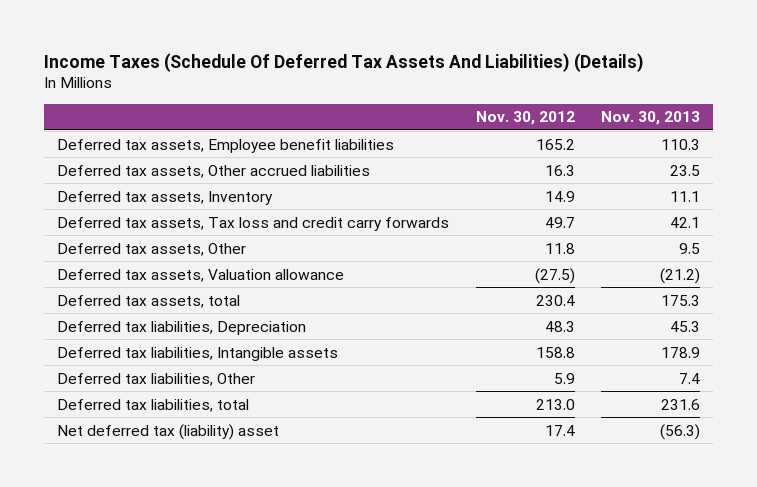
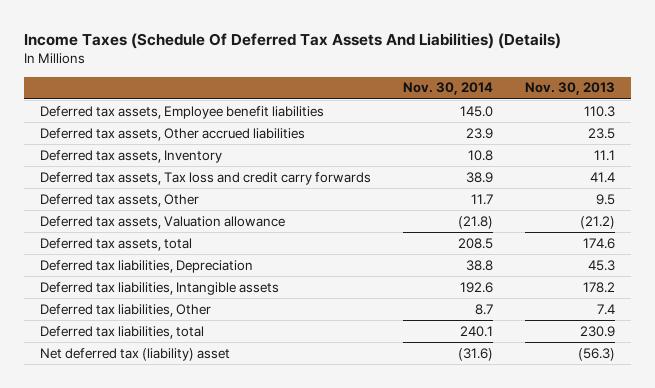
- | Nov. 30, 2012 | Nov. 30, 2013
+ | Nov. 30, 2014 | Nov. 30, 2013
- Deferred tax assets, Tax loss and credit carry forwards | 49.7 | 42.1
+ Deferred tax assets, Tax loss and credit carry forwards | 38.9 | 41.4
- Deferred tax assets, total | 230.4 | 175.3
+ Deferred tax assets, total | 208.5 | 174.6
- Deferred tax liabilities, Intangible assets | 158.8 | 178.9
+ Deferred tax liabilities, Intangible assets | 192.6 | 178.2
- Deferred tax liabilities, total | 213.0 | 231.6
+ Deferred tax liabilities, total | 240.1 | 230.9

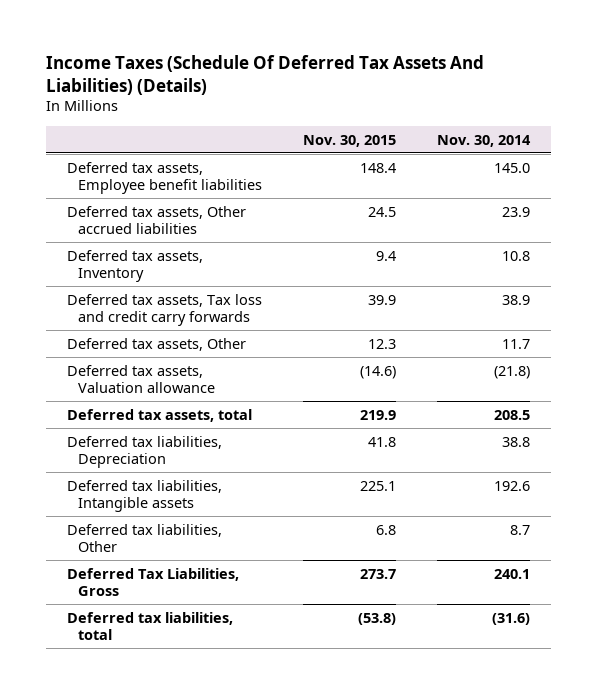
- | Nov. 30, 2014 | Nov. 30, 2013
+ | Nov. 30, 2015 | Nov. 30, 2014
- Deferred tax liabilities, total | 240.1 | 230.9
- Net deferred tax (liability) asset | (31.6) | (56.3)
+ Deferred Tax Liabilities, Gross | 273.7 | 240.1
+ Deferred tax liabilities, total | (53.8) | (31.6)

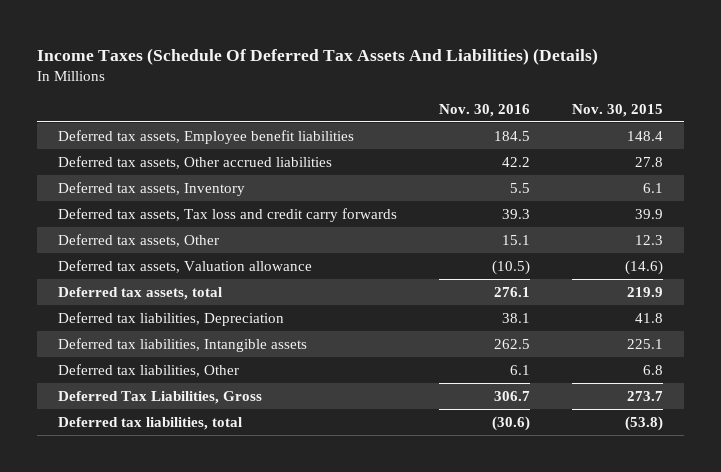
- | Nov. 30, 2015 | Nov. 30, 2014
+ | Nov. 30, 2016 | Nov. 30, 2015
- Deferred tax assets, Other accrued liabilities | 24.5 | 23.9
- Deferred tax assets, Inventory | 9.4 | 10.8
+ Deferred tax assets, Other accrued liabilities | 42.2 | 27.8
+ Deferred tax assets, Inventory | 5.5 | 6.1

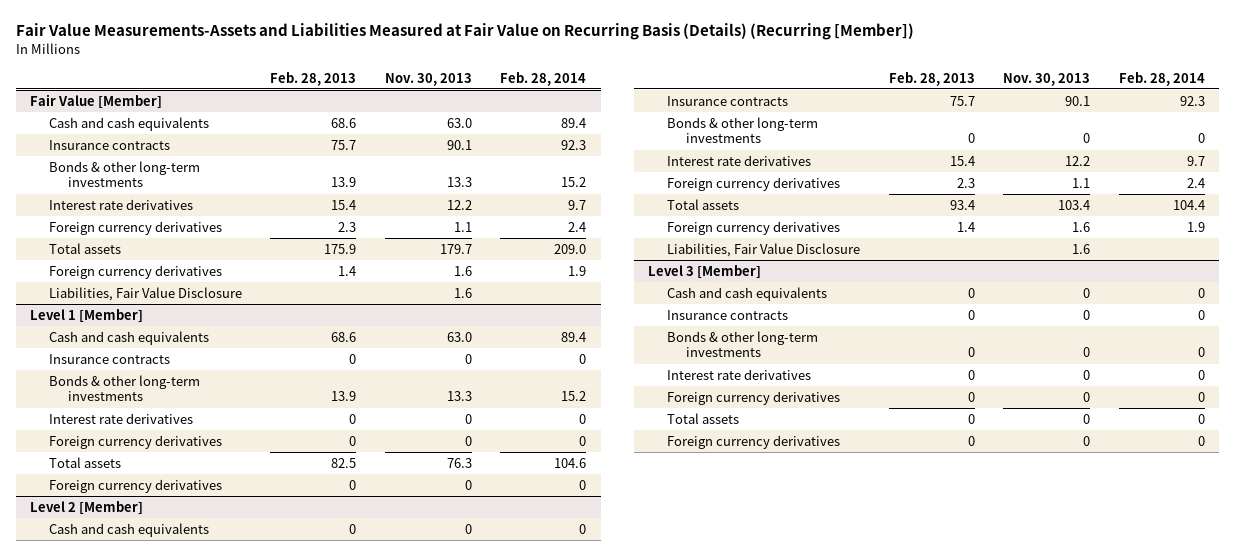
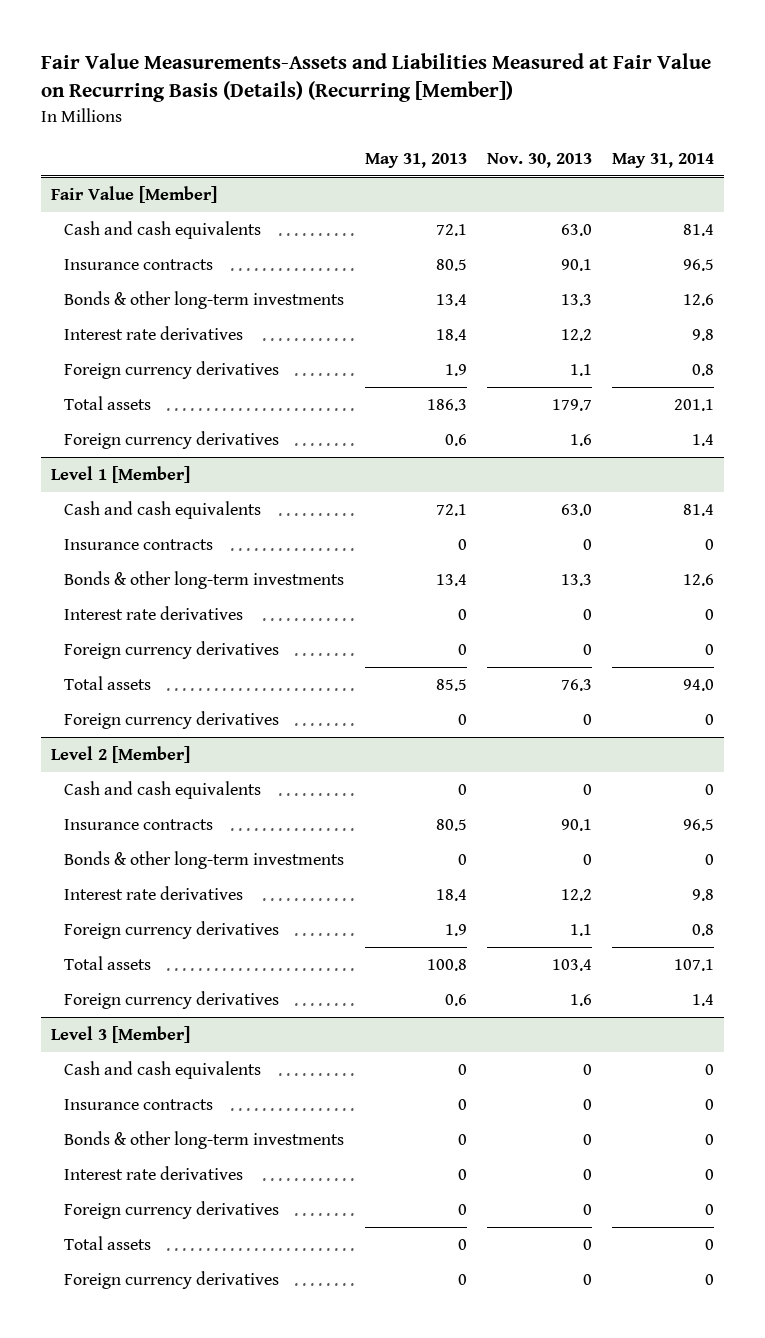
- | Feb. 28, 2013 | Nov. 30, 2013 | Feb. 28, 2014
+ | May 31, 2013 | Nov. 30, 2013 | May 31, 2014
@ Fair Value [Member]
- Liabilities, Fair Value Disclosure | | 1.6 |
@ Level 2 [Member]
- Liabilities, Fair Value Disclosure | | 1.6 |

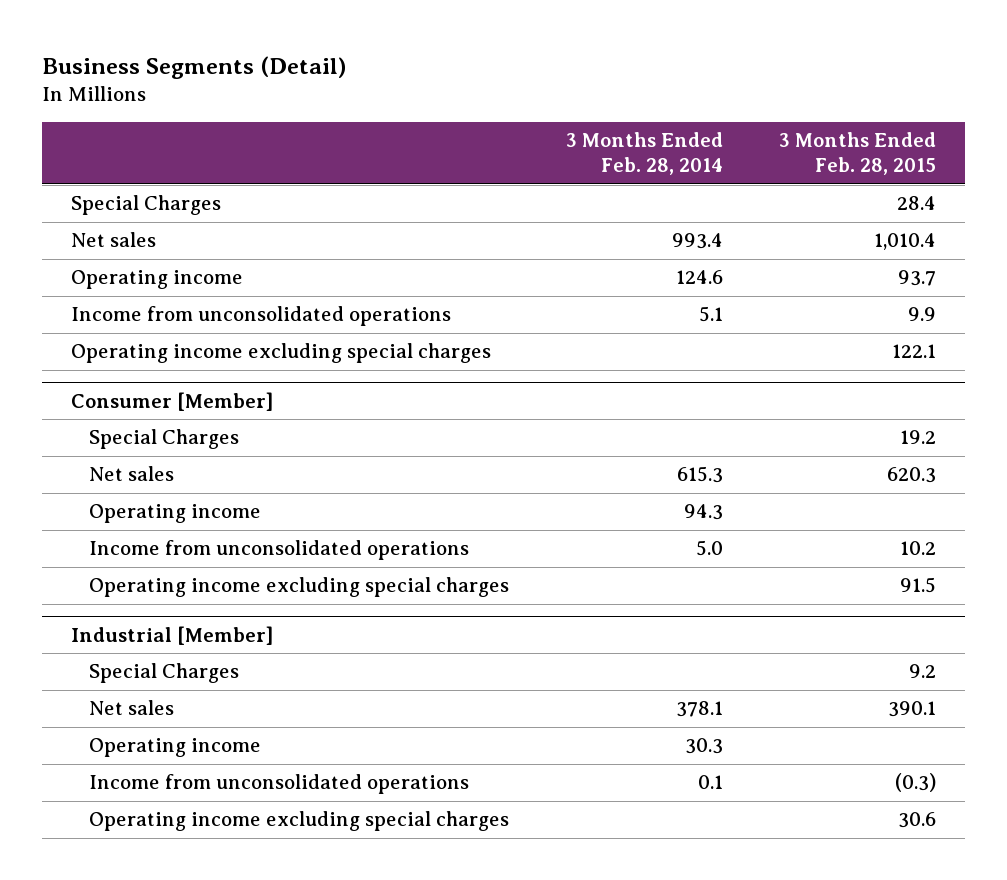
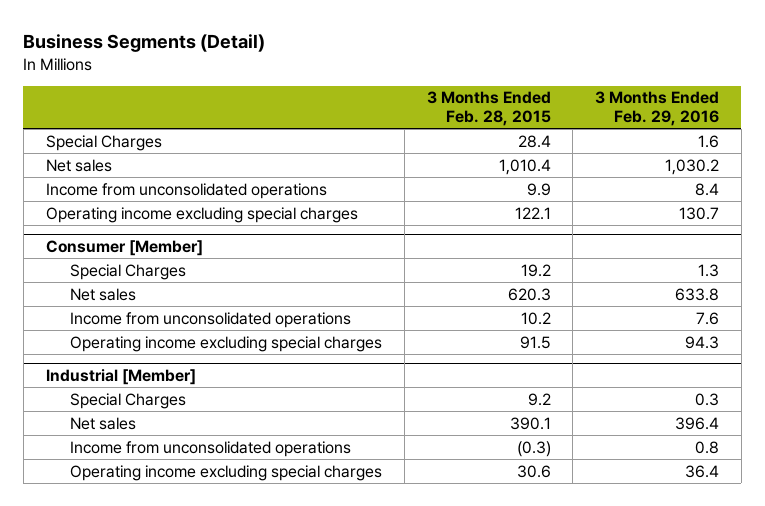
- | 3 Months Ended Feb. 28, 2014 | 3 Months Ended Feb. 28, 2015
+ | 3 Months Ended Feb. 28, 2015 | 3 Months Ended Feb. 29, 2016
- Operating income | 124.6 | 93.7
@ Consumer [Member]
- Operating income | 94.3 |
@ Industrial [Member]
- Operating income | 30.3 |

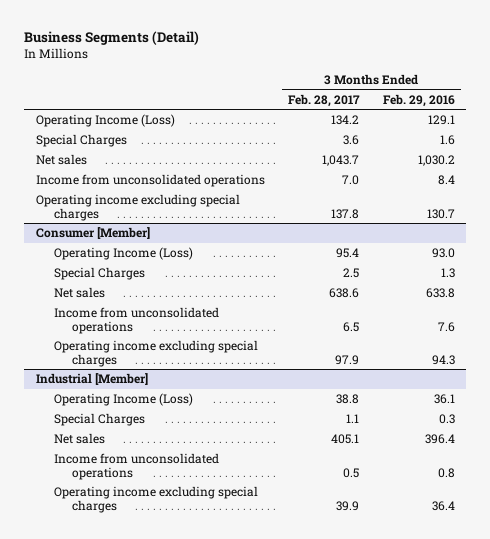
- | 3 Months Ended Feb. 28, 2015 | 3 Months Ended Feb. 29, 2016
+ | 3 Months Ended Feb. 28, 2017 | 3 Months Ended Feb. 29, 2016
+ Operating Income (Loss) | 134.2 | 129.1
@ Consumer [Member]
+ Operating Income (Loss) | 95.4 | 93.0
@ Industrial [Member]
+ Operating Income (Loss) | 38.8 | 36.1

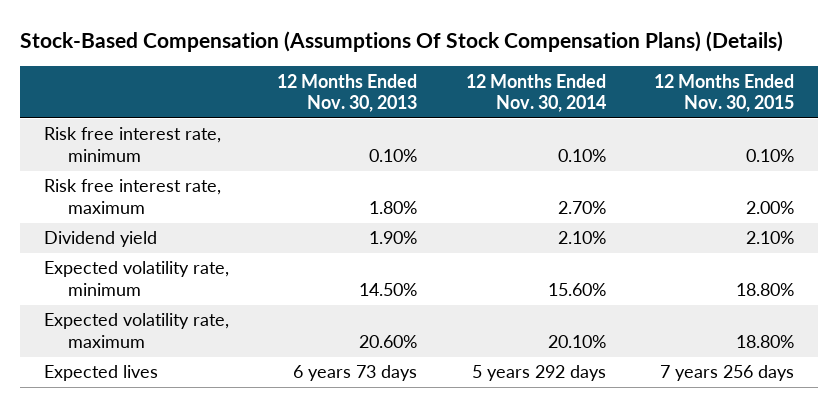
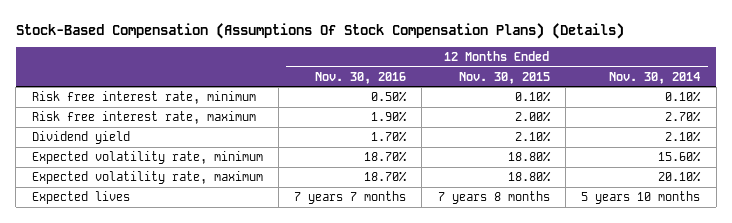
- | 12 Months Ended Nov. 30, 2013 | 12 Months Ended Nov. 30, 2014 | 12 Months Ended Nov. 30, 2015
+ | 12 Months Ended Nov. 30, 2016 | 12 Months Ended Nov. 30, 2015 | 12 Months Ended Nov. 30, 2014
- Expected lives | 6 years 73 days | 5 years 292 days | 7 years 256 days
+ Expected lives | 7 years 7 months | 7 years 8 months | 5 years 10 months

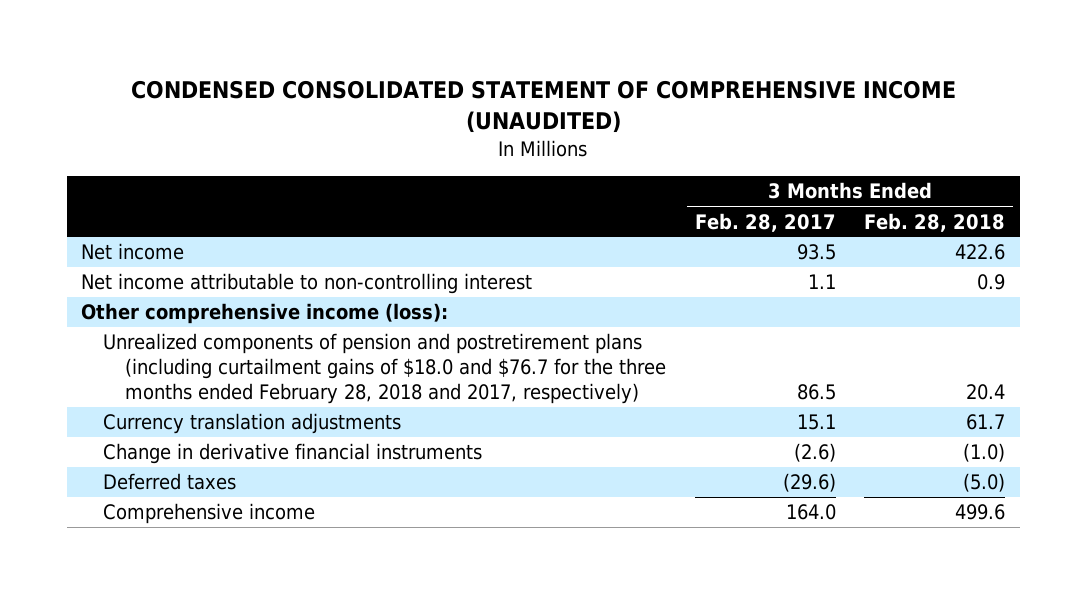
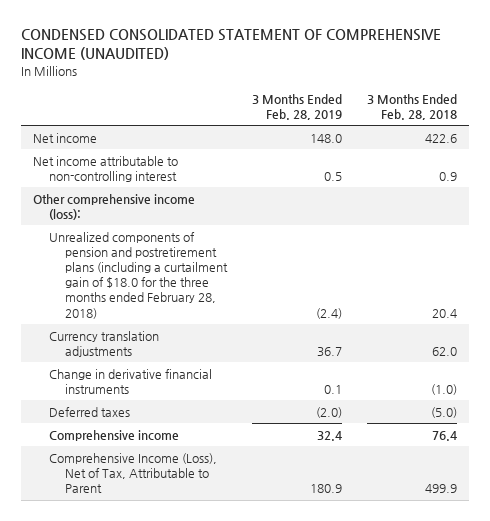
- | 3 Months Ended Feb. 28, 2017 | 3 Months Ended Feb. 28, 2018
+ | 3 Months Ended Feb. 28, 2019 | 3 Months Ended Feb. 28, 2018
- Unrealized components of pension and postretirement plans (including curtailment gains of $18.0 and $76.7 for the three months ended February 28, 2018 and 2017, respectively) | 86.5 | 20.4
- Currency translation adjustments | 15.1 | 61.7
+ Unrealized components of pension and postretirement plans (including a curtailment gain of $18.0 for the three months ended February 28, 2018) | (2.4) | 20.4
+ Currency translation adjustments | 36.7 | 62.0
- Comprehensive income | 164.0 | 499.6
+ Comprehensive income | 32.4 | 76.4
+ Comprehensive Income (Loss), Net of Tax, Attributable to Parent | 180.9 | 499.9

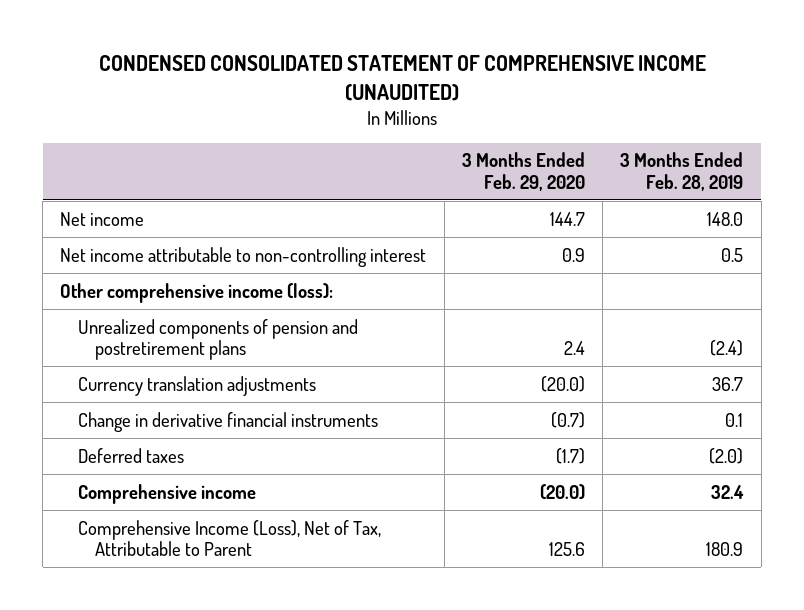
- | 3 Months Ended Feb. 28, 2019 | 3 Months Ended Feb. 28, 2018
+ | 3 Months Ended Feb. 29, 2020 | 3 Months Ended Feb. 28, 2019
- Unrealized components of pension and postretirement plans (including a curtailment gain of $18.0 for the three months ended February 28, 2018) | (2.4) | 20.4
+ Unrealized components of pension and postretirement plans | 2.4 | (2.4)

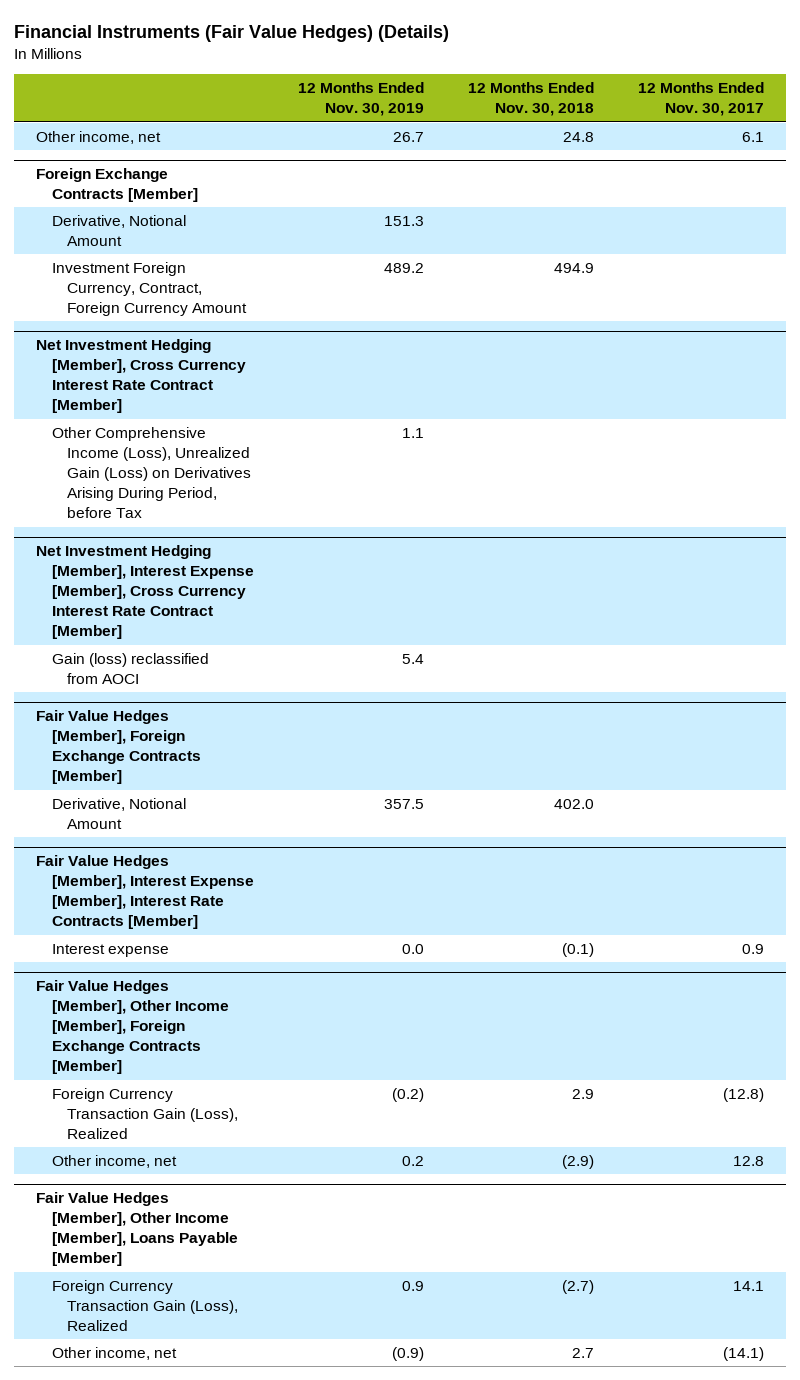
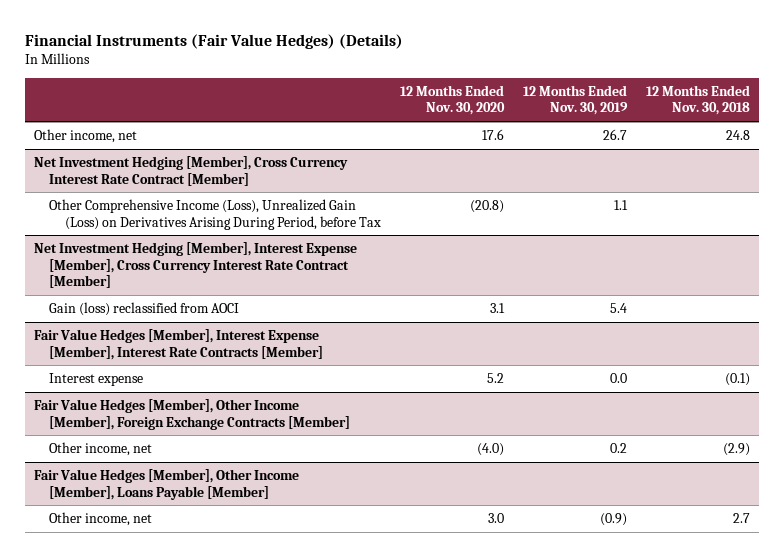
- | 12 Months Ended Nov. 30, 2019 | 12 Months Ended Nov. 30, 2018 | 12 Months Ended Nov. 30, 2017
+ | 12 Months Ended Nov. 30, 2020 | 12 Months Ended Nov. 30, 2019 | 12 Months Ended Nov. 30, 2018
- Foreign Exchange Contracts [Member]
- Derivative, Notional Amount | 151.3 | |
- Investment Foreign Currency, Contract, Foreign Currency Amount | 489.2 | 494.9 |
- Fair Value Hedges [Member], Foreign Exchange Contracts [Member]
- Derivative, Notional Amount | 357.5 | 402.0 |
@ Fair Value Hedges [Member], Other Income [Member], Foreign Exchange Contracts [Member]
- Foreign Currency Transaction Gain (Loss), Realized | (0.2) | 2.9 | (12.8)
@ Fair Value Hedges [Member], Other Income [Member], Loans Payable [Member]
- Foreign Currency Transaction Gain (Loss), Realized | 0.9 | (2.7) | 14.1

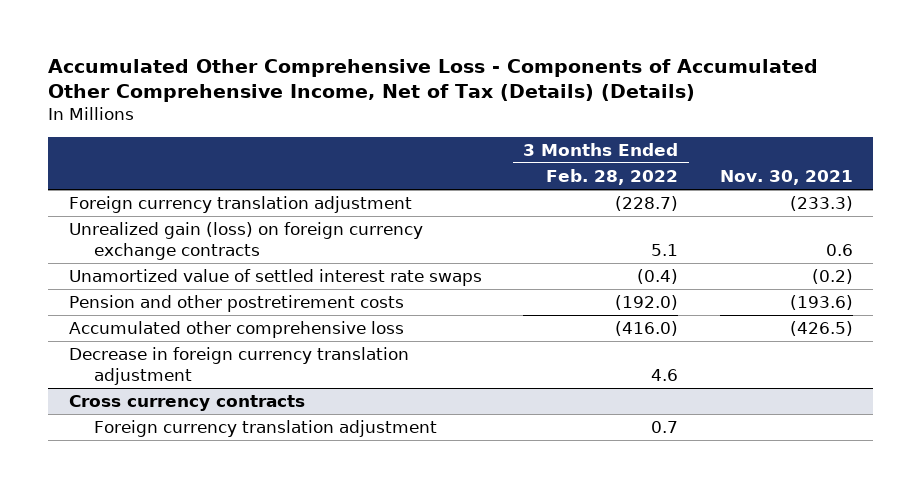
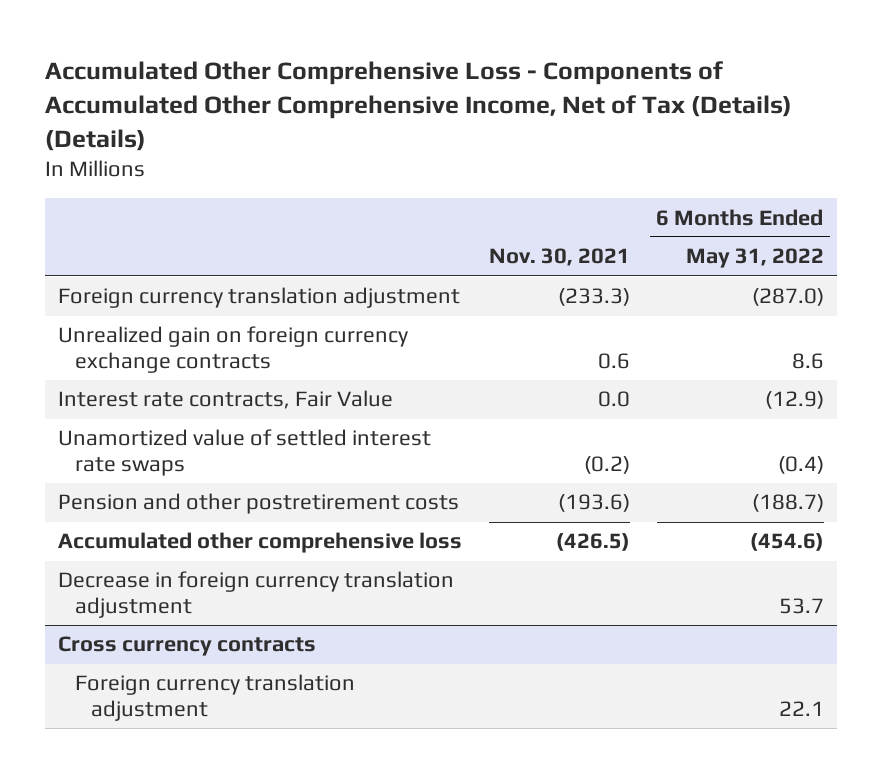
- | 3 Months Ended Feb. 28, 2022 | Nov. 30, 2021
+ | Nov. 30, 2021 | 6 Months Ended May 31, 2022
- Unrealized gain (loss) on foreign currency exchange contracts | 5.1 | 0.6
+ Unrealized gain on foreign currency exchange contracts | 0.6 | 8.6
+ Interest rate contracts, Fair Value | 0.0 | (12.9)

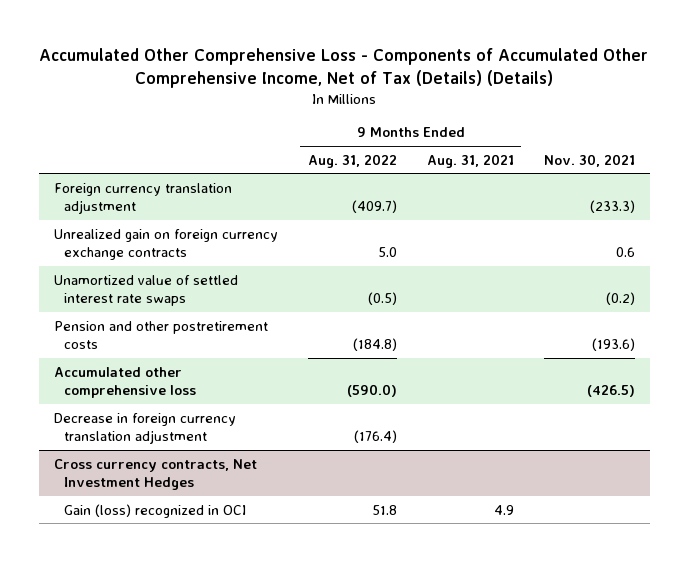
- | Nov. 30, 2021 | 6 Months Ended May 31, 2022
+ | 9 Months Ended Aug. 31, 2022 | 9 Months Ended Aug. 31, 2021 | Nov. 30, 2021
- Interest rate contracts, Fair Value | 0.0 | (12.9)
- Cross currency contracts
- Foreign currency translation adjustment | | 22.1
+ Cross currency contracts, Net Investment Hedges
+ Gain (loss) recognized in OCI | 51.8 | 4.9 |

